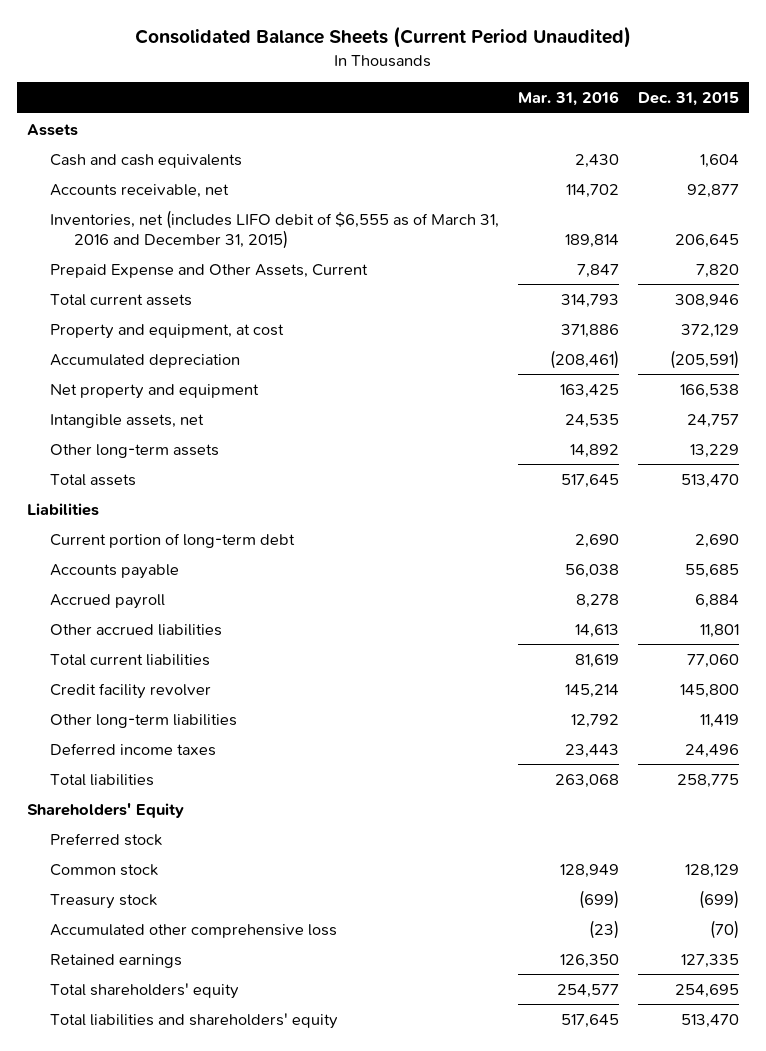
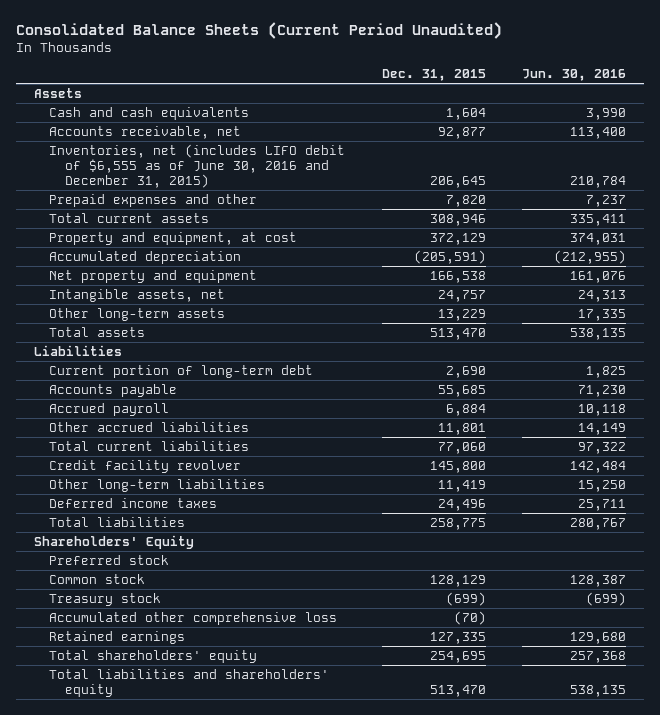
- | Mar. 31, 2016 | Dec. 31, 2015
+ | Dec. 31, 2015 | Jun. 30, 2016
- Inventories, net (includes LIFO debit of $6,555 as of March 31, 2016 and December 31, 2015) | 189,814 | 206,645
- Prepaid Expense and Other Assets, Current | 7,847 | 7,820
+ Inventories, net (includes LIFO debit of $6,555 as of June 30, 2016 and December 31, 2015) | 206,645 | 210,784
+ Prepaid expenses and other | 7,820 | 7,237

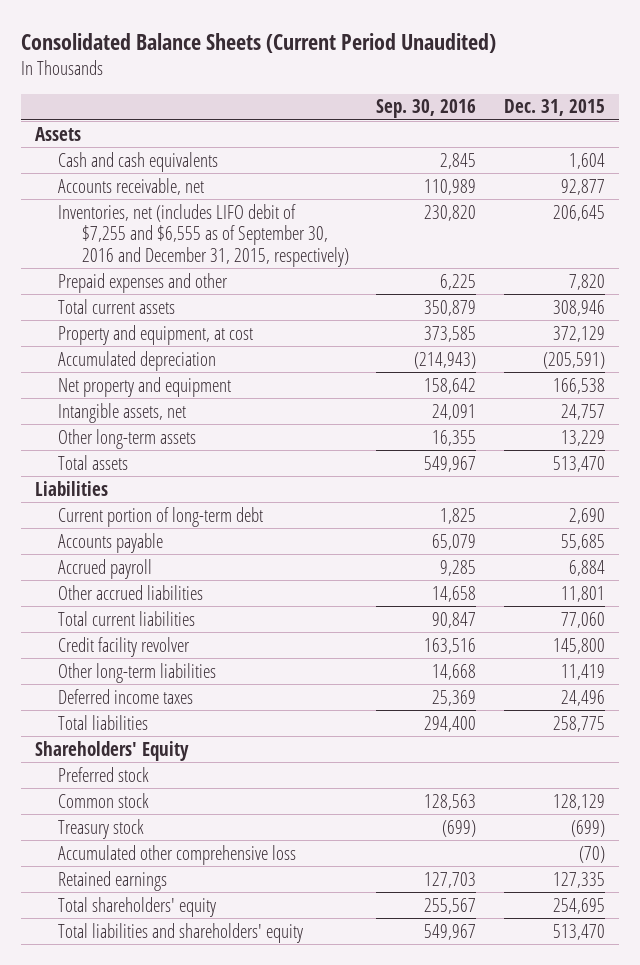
- | Dec. 31, 2015 | Jun. 30, 2016
+ | Sep. 30, 2016 | Dec. 31, 2015
- Inventories, net (includes LIFO debit of $6,555 as of June 30, 2016 and December 31, 2015) | 206,645 | 210,784
+ Inventories, net (includes LIFO debit of $7,255 and $6,555 as of September 30, 2016 and December 31, 2015, respectively) | 230,820 | 206,645

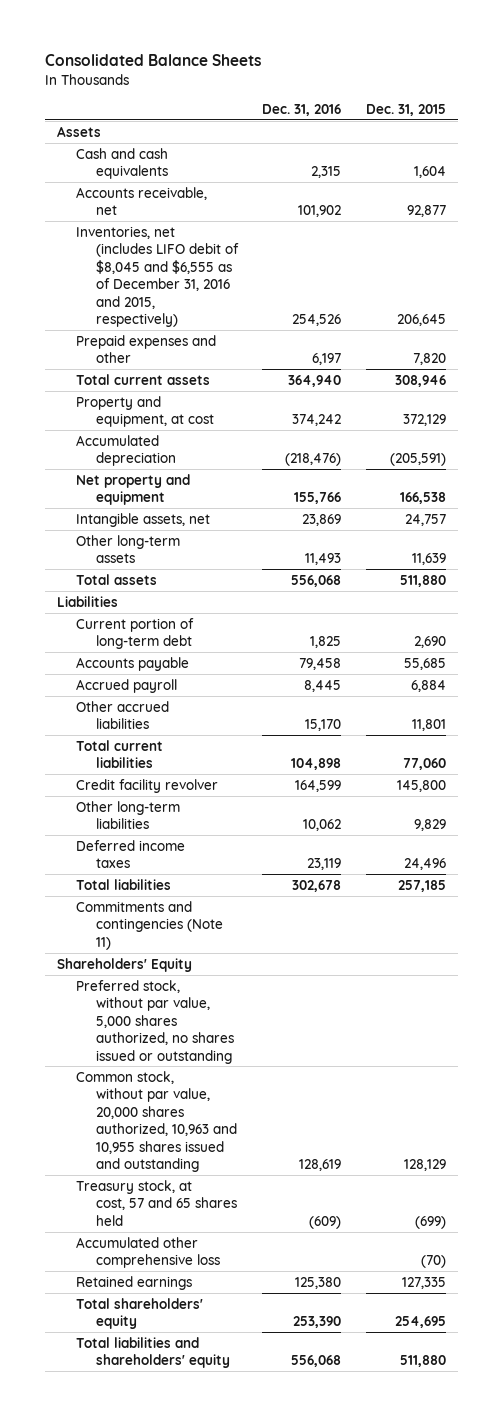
- Consolidated Balance Sheets (Current Period Unaudited)
+ Consolidated Balance Sheets
- | Sep. 30, 2016 | Dec. 31, 2015
+ | Dec. 31, 2016 | Dec. 31, 2015
- Inventories, net (includes LIFO debit of $7,255 and $6,555 as of September 30, 2016 and December 31, 2015, respectively) | 230,820 | 206,645
+ Inventories, net (includes LIFO debit of $8,045 and $6,555 as of December 31, 2016 and 2015, respectively) | 254,526 | 206,645
- Other long-term assets | 16,355 | 13,229
- Total assets | 549,967 | 513,470
+ Other long-term assets | 11,493 | 11,639
+ Total assets | 556,068 | 511,880
- Other long-term liabilities | 14,668 | 11,419
+ Other long-term liabilities | 10,062 | 9,829
- Total liabilities | 294,400 | 258,775
+ Total liabilities | 302,678 | 257,185
+ Commitments and contingencies (Note 11)
- Preferred stock
- Common stock | 128,563 | 128,129
- Treasury stock | (699) | (699)
+ Preferred stock, without par value, 5,000 shares authorized, no shares issued or outstanding
+ Common stock, without par value, 20,000 shares authorized, 10,963 and 10,955 shares issued and outstanding | 128,619 | 128,129
+ Treasury stock, at cost, 57 and 65 shares held | (609) | (699)
- Total liabilities and shareholders' equity | 549,967 | 513,470
+ Total liabilities and shareholders' equity | 556,068 | 511,880

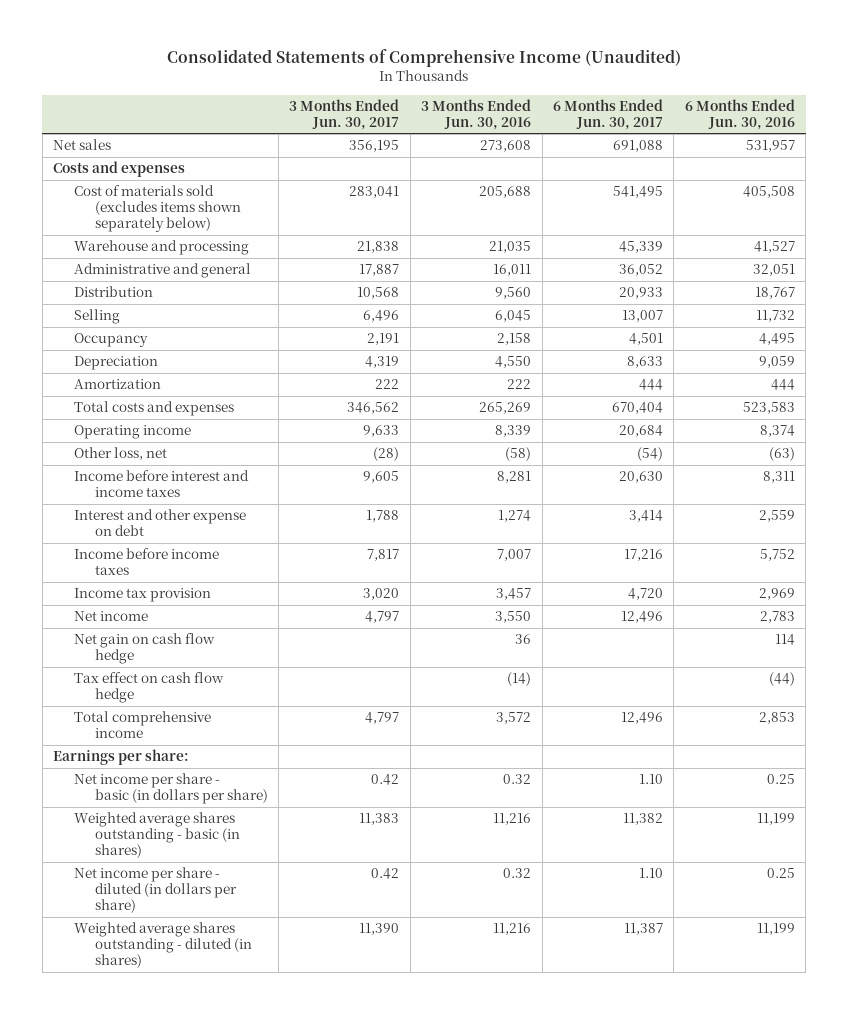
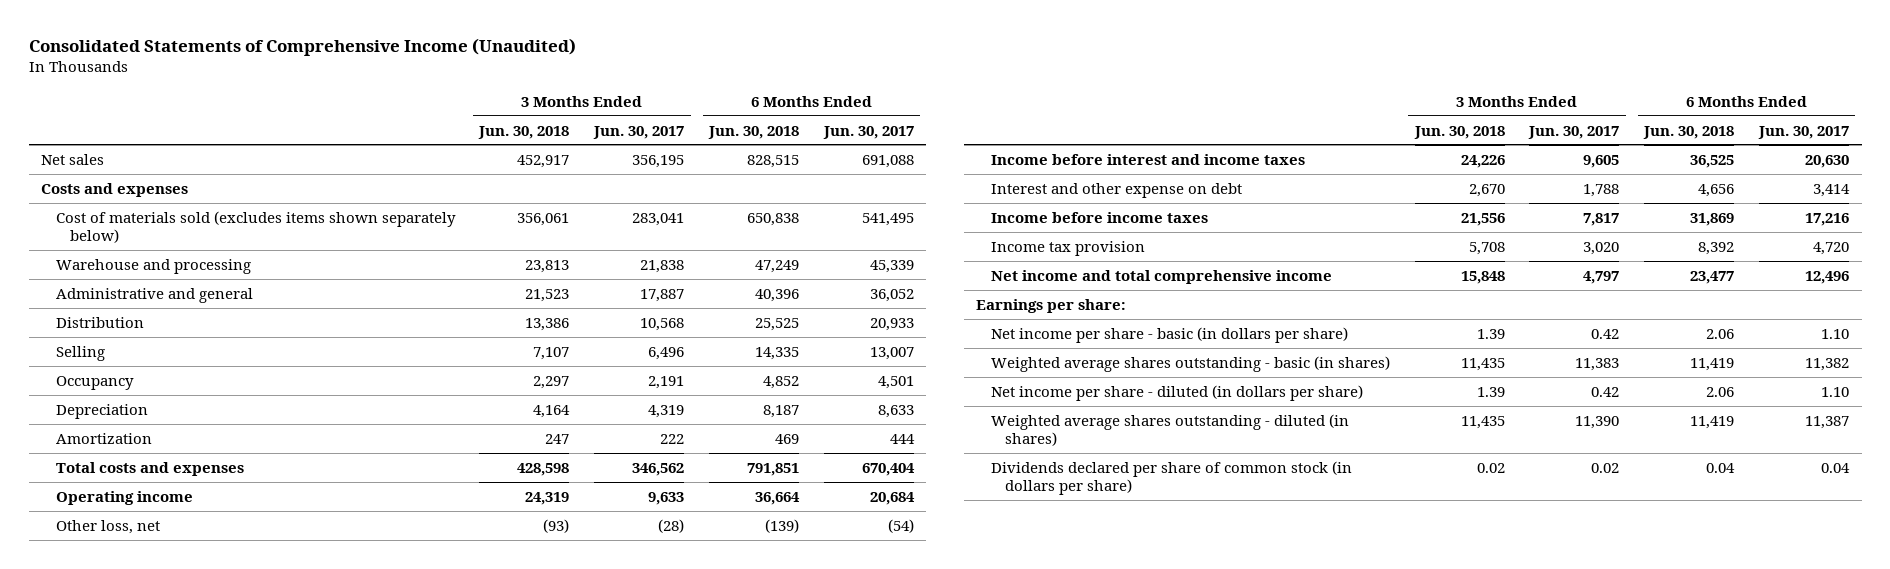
- | 3 Months Ended Jun. 30, 2017 | 3 Months Ended Jun. 30, 2016 | 6 Months Ended Jun. 30, 2017 | 6 Months Ended Jun. 30, 2016
+ | 3 Months Ended Jun. 30, 2018 | 3 Months Ended Jun. 30, 2017 | 6 Months Ended Jun. 30, 2018 | 6 Months Ended Jun. 30, 2017
- Net income | 4,797 | 3,550 | 12,496 | 2,783
- Net gain on cash flow hedge | | 36 | | 114
- Tax effect on cash flow hedge | | (14) | | (44)
- Total comprehensive income | 4,797 | 3,572 | 12,496 | 2,853
+ Net income and total comprehensive income | 15,848 | 4,797 | 23,477 | 12,496
+ Dividends declared per share of common stock (in dollars per share) | 0.02 | 0.02 | 0.04 | 0.04

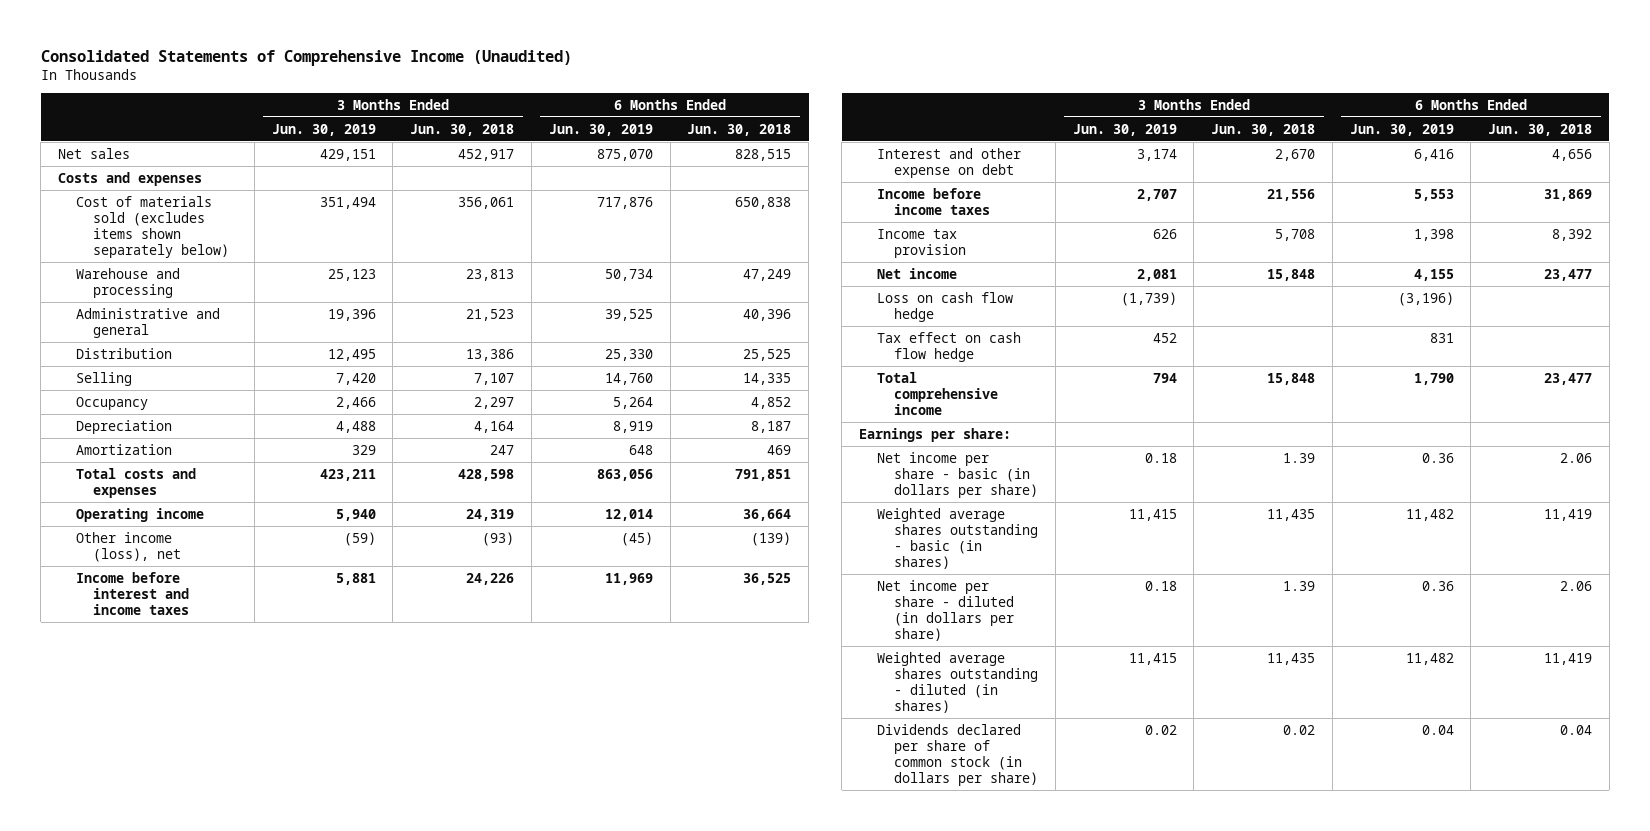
- | 3 Months Ended Jun. 30, 2018 | 3 Months Ended Jun. 30, 2017 | 6 Months Ended Jun. 30, 2018 | 6 Months Ended Jun. 30, 2017
+ | 3 Months Ended Jun. 30, 2019 | 3 Months Ended Jun. 30, 2018 | 6 Months Ended Jun. 30, 2019 | 6 Months Ended Jun. 30, 2018
- Other loss, net | (93) | (28) | (139) | (54)
+ Other income (loss), net | (59) | (93) | (45) | (139)
- Net income and total comprehensive income | 15,848 | 4,797 | 23,477 | 12,496
+ Net income | 2,081 | 15,848 | 4,155 | 23,477
+ Loss on cash flow hedge | (1,739) | | (3,196) |
+ Tax effect on cash flow hedge | 452 | | 831 |
+ Total comprehensive income | 794 | 15,848 | 1,790 | 23,477

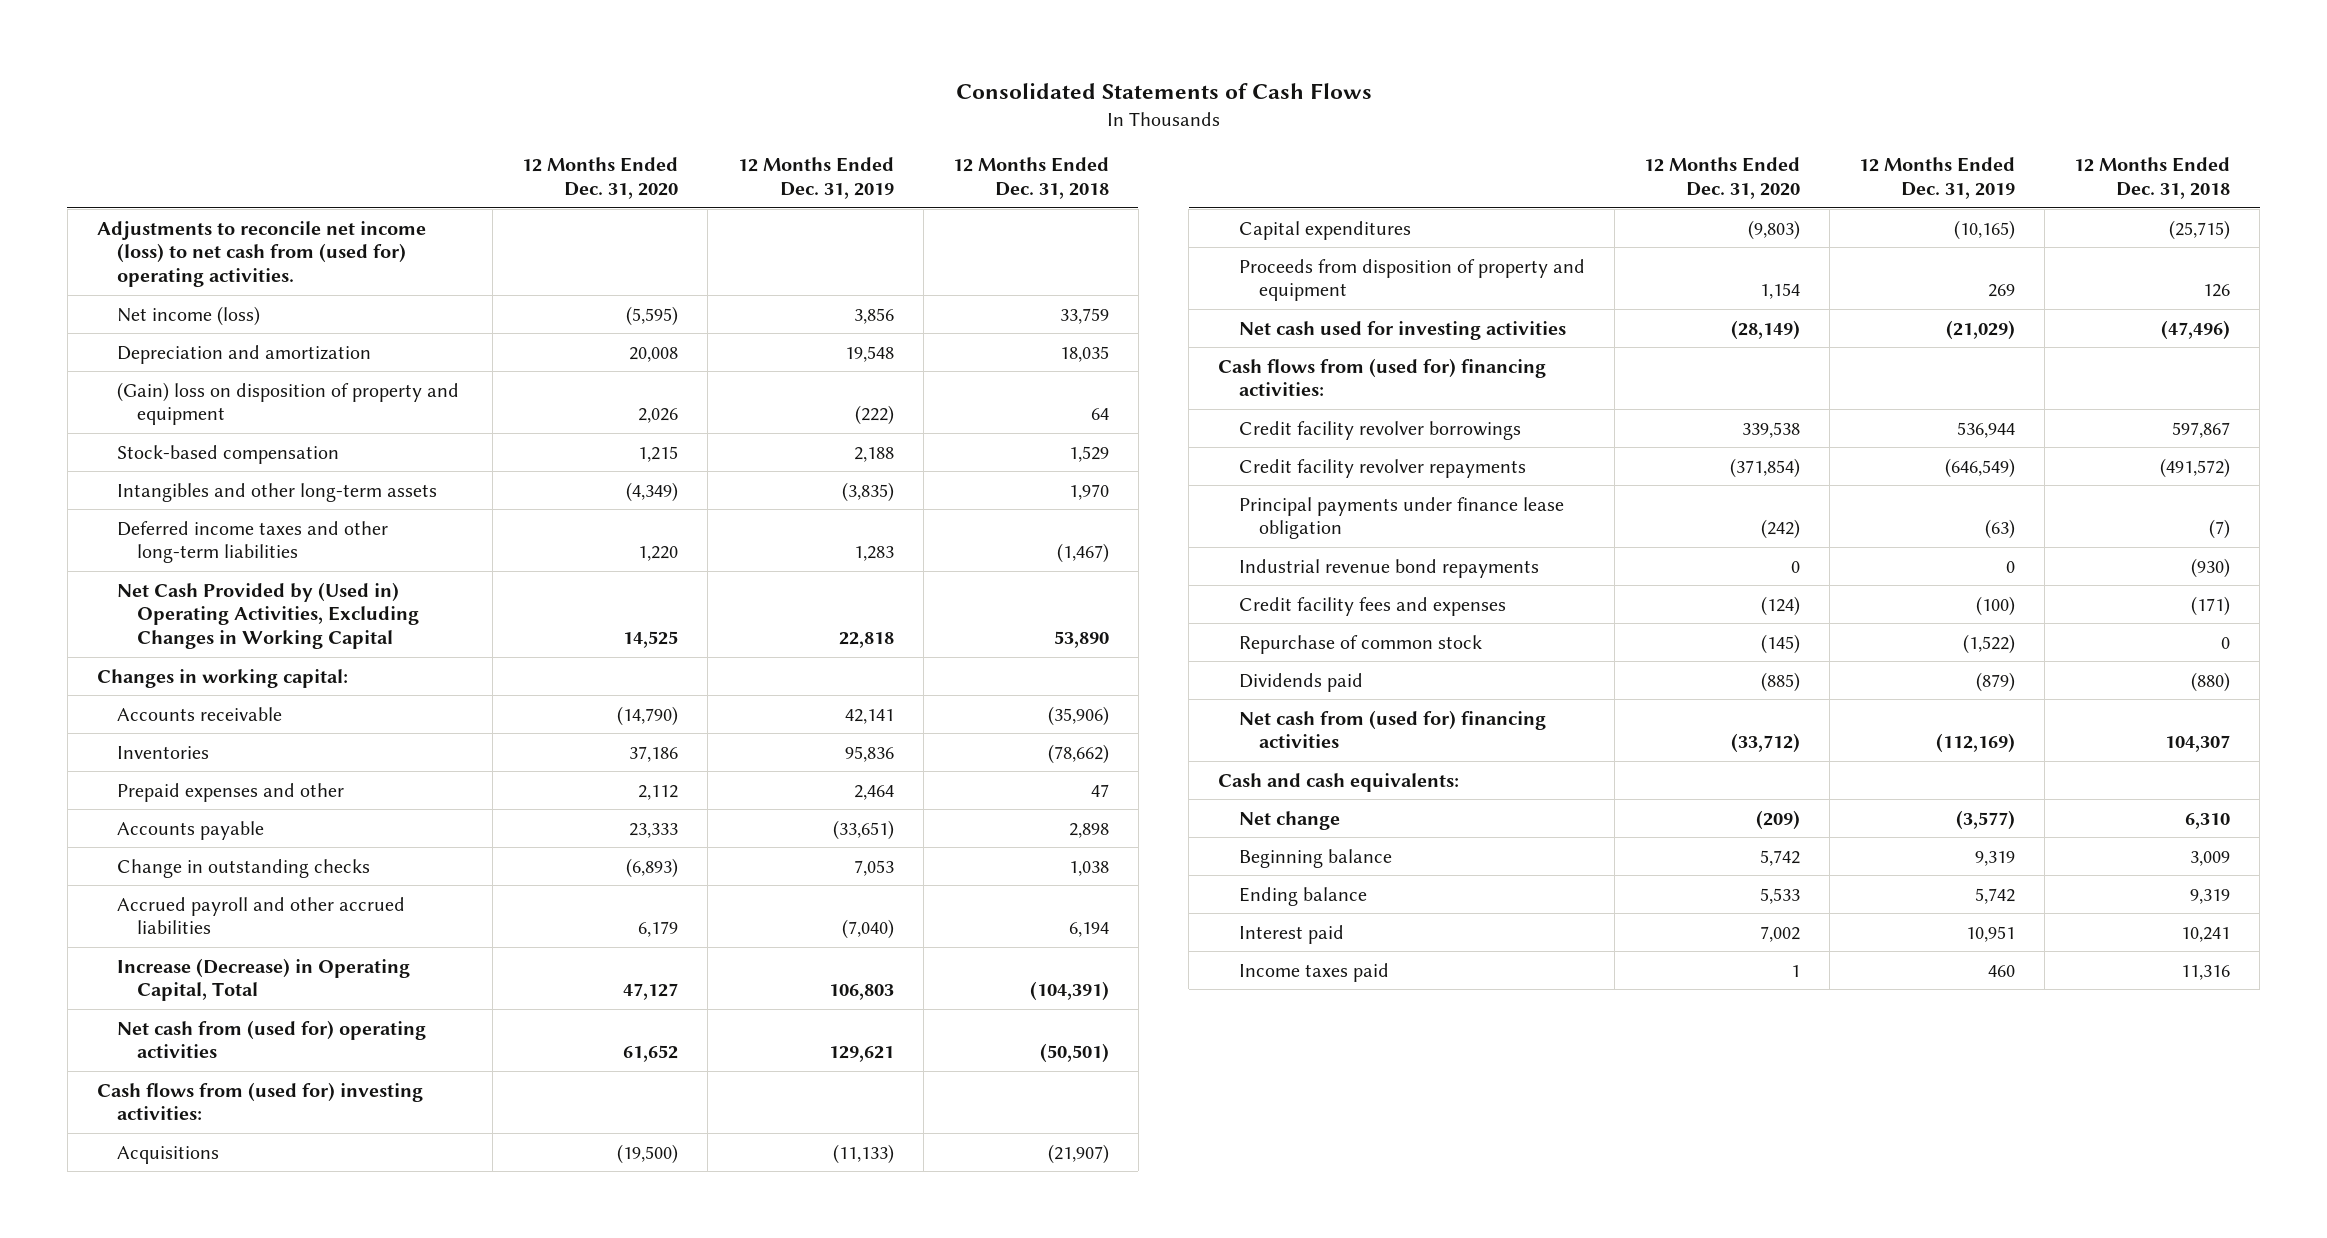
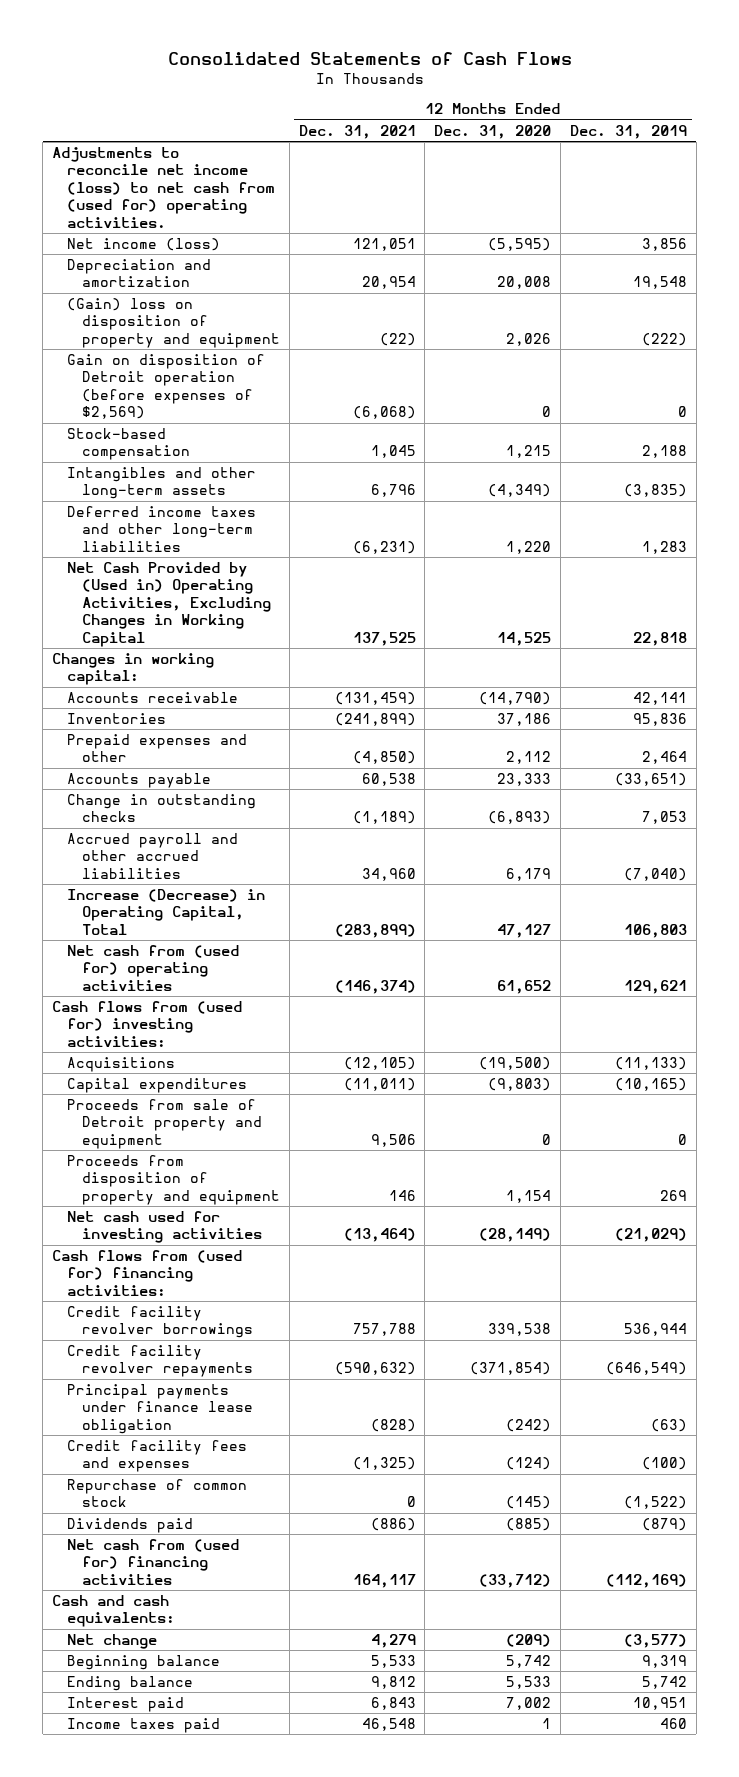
- | 12 Months Ended Dec. 31, 2020 | 12 Months Ended Dec. 31, 2019 | 12 Months Ended Dec. 31, 2018
+ | 12 Months Ended Dec. 31, 2021 | 12 Months Ended Dec. 31, 2020 | 12 Months Ended Dec. 31, 2019
+ Gain on disposition of Detroit operation (before expenses of $2,569) | (6,068) | 0 | 0
+ Proceeds from sale of Detroit property and equipment | 9,506 | 0 | 0
- Industrial revenue bond repayments | 0 | 0 | (930)

